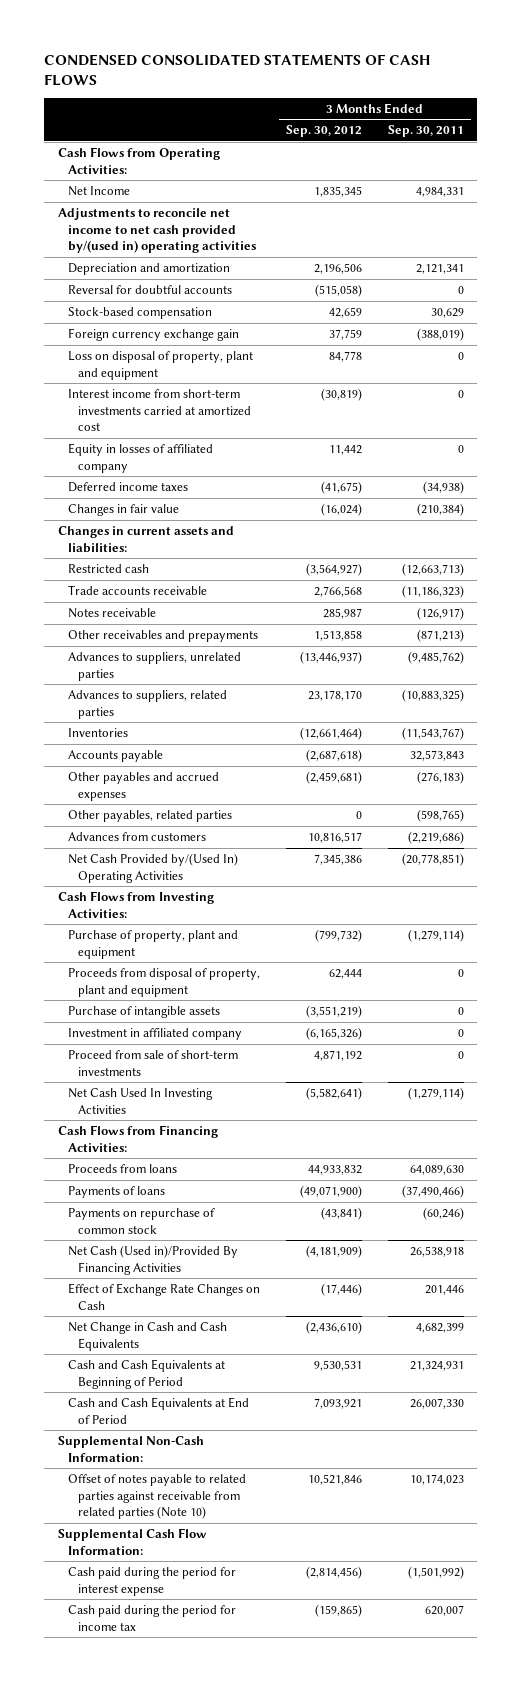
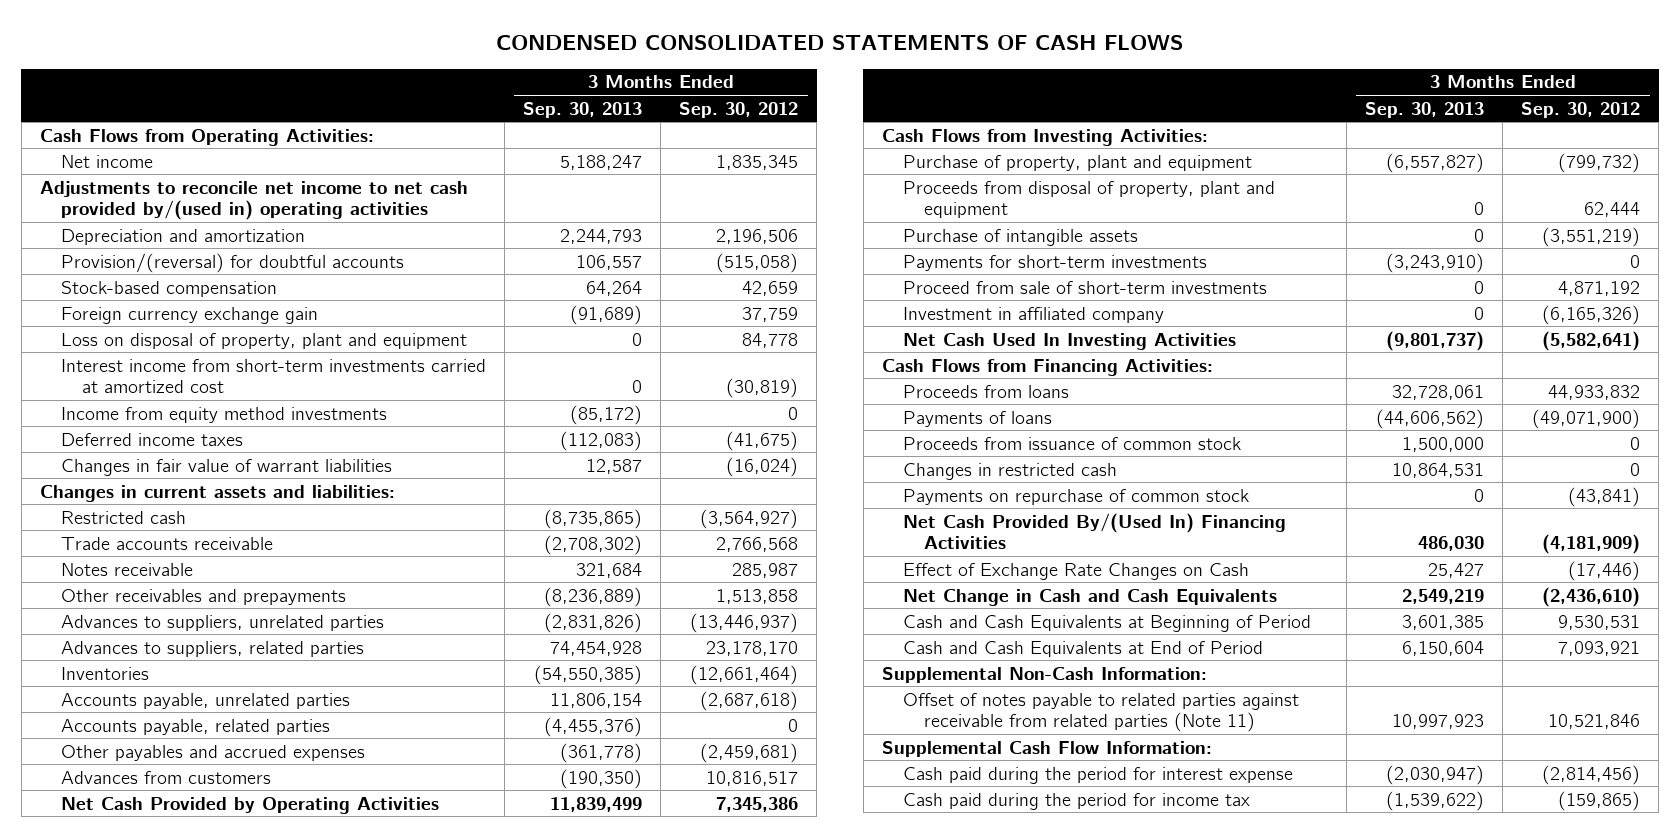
- | 3 Months Ended Sep. 30, 2012 | 3 Months Ended Sep. 30, 2011
+ | 3 Months Ended Sep. 30, 2013 | 3 Months Ended Sep. 30, 2012
- Net Income | 1,835,345 | 4,984,331
+ Net income | 5,188,247 | 1,835,345
- Reversal for doubtful accounts | (515,058) | 0
+ Provision/(reversal) for doubtful accounts | 106,557 | (515,058)
- Equity in losses of affiliated company | 11,442 | 0
+ Income from equity method investments | (85,172) | 0
- Changes in fair value | (16,024) | (210,384)
+ Changes in fair value of warrant liabilities | 12,587 | (16,024)
- Accounts payable | (2,687,618) | 32,573,843
+ Accounts payable, unrelated parties | 11,806,154 | (2,687,618)
+ Accounts payable, related parties | (4,455,376) | 0
- Other payables, related parties | 0 | (598,765)
- Net Cash Provided by/(Used In) Operating Activities | 7,345,386 | (20,778,851)
+ Net Cash Provided by Operating Activities | 11,839,499 | 7,345,386
+ Payments for short-term investments | (3,243,910) | 0
moved down: Investment in affiliated company | 0 | (6,165,326)
+ Proceeds from issuance of common stock | 1,500,000 | 0
+ Changes in restricted cash | 10,864,531 | 0
- Net Cash (Used in)/Provided By Financing Activities | (4,181,909) | 26,538,918
+ Net Cash Provided By/(Used In) Financing Activities | 486,030 | (4,181,909)
- Offset of notes payable to related parties against receivable from related parties (Note 10) | 10,521,846 | 10,174,023
+ Offset of notes payable to related parties against receivable from related parties (Note 11) | 10,997,923 | 10,521,846

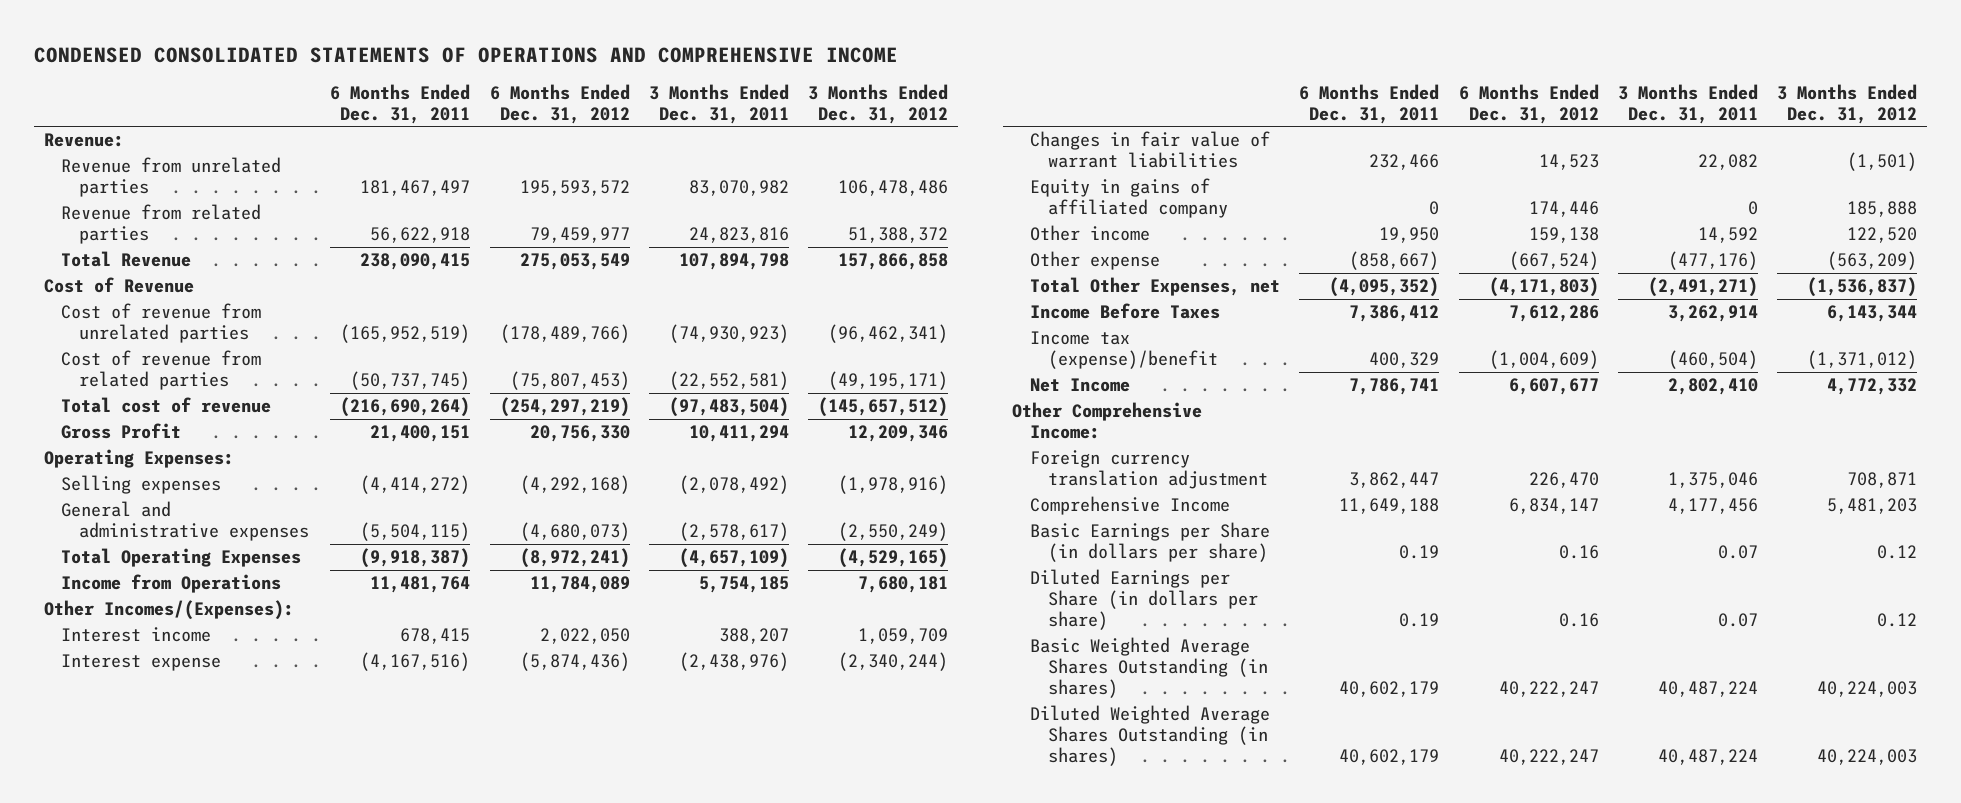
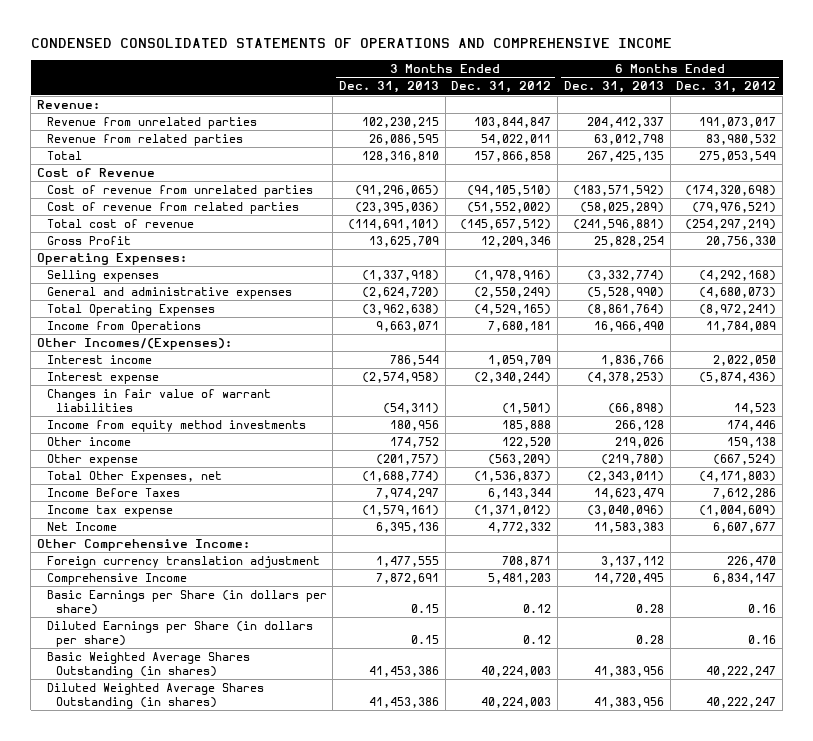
- | 6 Months Ended Dec. 31, 2011 | 6 Months Ended Dec. 31, 2012 | 3 Months Ended Dec. 31, 2011 | 3 Months Ended Dec. 31, 2012
+ | 3 Months Ended Dec. 31, 2013 | 3 Months Ended Dec. 31, 2012 | 6 Months Ended Dec. 31, 2013 | 6 Months Ended Dec. 31, 2012
- Revenue from unrelated parties | 181,467,497 | 195,593,572 | 83,070,982 | 106,478,486
- Revenue from related parties | 56,622,918 | 79,459,977 | 24,823,816 | 51,388,372
- Total Revenue | 238,090,415 | 275,053,549 | 107,894,798 | 157,866,858
+ Revenue from unrelated parties | 102,230,215 | 103,844,847 | 204,412,337 | 191,073,017
+ Revenue from related parties | 26,086,595 | 54,022,011 | 63,012,798 | 83,980,532
+ Total | 128,316,810 | 157,866,858 | 267,425,135 | 275,053,549
- Cost of revenue from unrelated parties | (165,952,519) | (178,489,766) | (74,930,923) | (96,462,341)
- Cost of revenue from related parties | (50,737,745) | (75,807,453) | (22,552,581) | (49,195,171)
+ Cost of revenue from unrelated parties | (91,296,065) | (94,105,510) | (183,571,592) | (174,320,698)
+ Cost of revenue from related parties | (23,395,036) | (51,552,002) | (58,025,289) | (79,976,521)
- Equity in gains of affiliated company | 0 | 174,446 | 0 | 185,888
+ Income from equity method investments | 180,956 | 185,888 | 266,128 | 174,446
- Income tax (expense)/benefit | 400,329 | (1,004,609) | (460,504) | (1,371,012)
+ Income tax expense | (1,579,161) | (1,371,012) | (3,040,096) | (1,004,609)

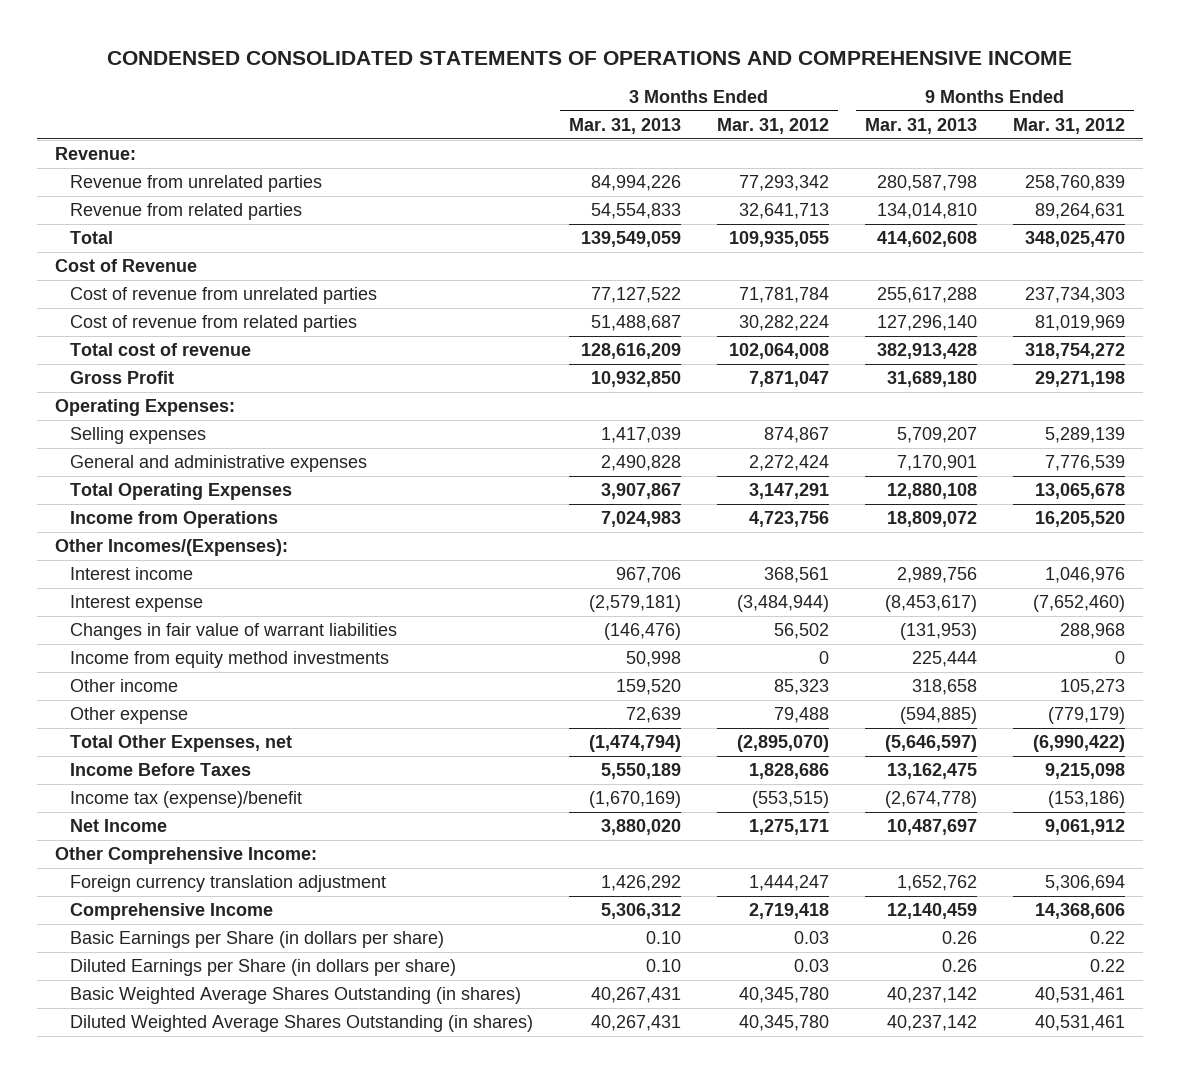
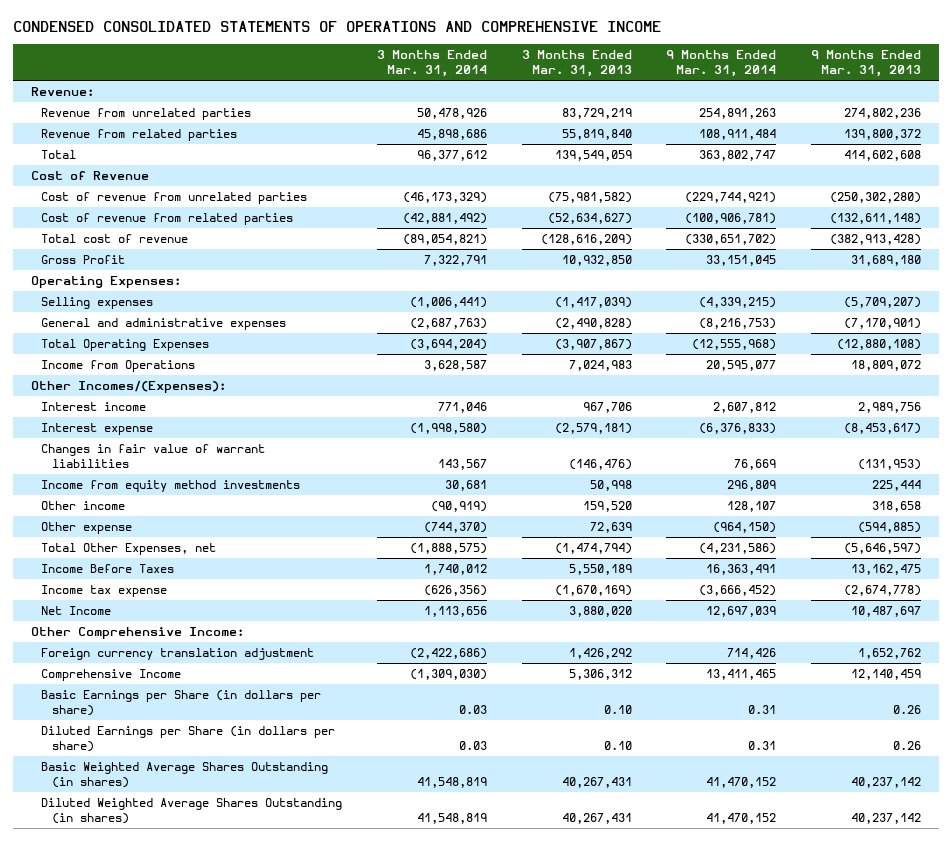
- | 3 Months Ended Mar. 31, 2013 | 3 Months Ended Mar. 31, 2012 | 9 Months Ended Mar. 31, 2013 | 9 Months Ended Mar. 31, 2012
+ | 3 Months Ended Mar. 31, 2014 | 3 Months Ended Mar. 31, 2013 | 9 Months Ended Mar. 31, 2014 | 9 Months Ended Mar. 31, 2013
- Revenue from unrelated parties | 84,994,226 | 77,293,342 | 280,587,798 | 258,760,839
- Revenue from related parties | 54,554,833 | 32,641,713 | 134,014,810 | 89,264,631
+ Revenue from unrelated parties | 50,478,926 | 83,729,219 | 254,891,263 | 274,802,236
+ Revenue from related parties | 45,898,686 | 55,819,840 | 108,911,484 | 139,800,372
- Cost of revenue from unrelated parties | 77,127,522 | 71,781,784 | 255,617,288 | 237,734,303
- Cost of revenue from related parties | 51,488,687 | 30,282,224 | 127,296,140 | 81,019,969
- Total cost of revenue | 128,616,209 | 102,064,008 | 382,913,428 | 318,754,272
+ Cost of revenue from unrelated parties | (46,173,329) | (75,981,582) | (229,744,921) | (250,302,280)
+ Cost of revenue from related parties | (42,881,492) | (52,634,627) | (100,906,781) | (132,611,148)
+ Total cost of revenue | (89,054,821) | (128,616,209) | (330,651,702) | (382,913,428)
- Selling expenses | 1,417,039 | 874,867 | 5,709,207 | 5,289,139
- General and administrative expenses | 2,490,828 | 2,272,424 | 7,170,901 | 7,776,539
- Total Operating Expenses | 3,907,867 | 3,147,291 | 12,880,108 | 13,065,678
+ Selling expenses | (1,006,441) | (1,417,039) | (4,339,215) | (5,709,207)
+ General and administrative expenses | (2,687,763) | (2,490,828) | (8,216,753) | (7,170,901)
+ Total Operating Expenses | (3,694,204) | (3,907,867) | (12,555,968) | (12,880,108)
- Income tax (expense)/benefit | (1,670,169) | (553,515) | (2,674,778) | (153,186)
+ Income tax expense | (626,356) | (1,670,169) | (3,666,452) | (2,674,778)

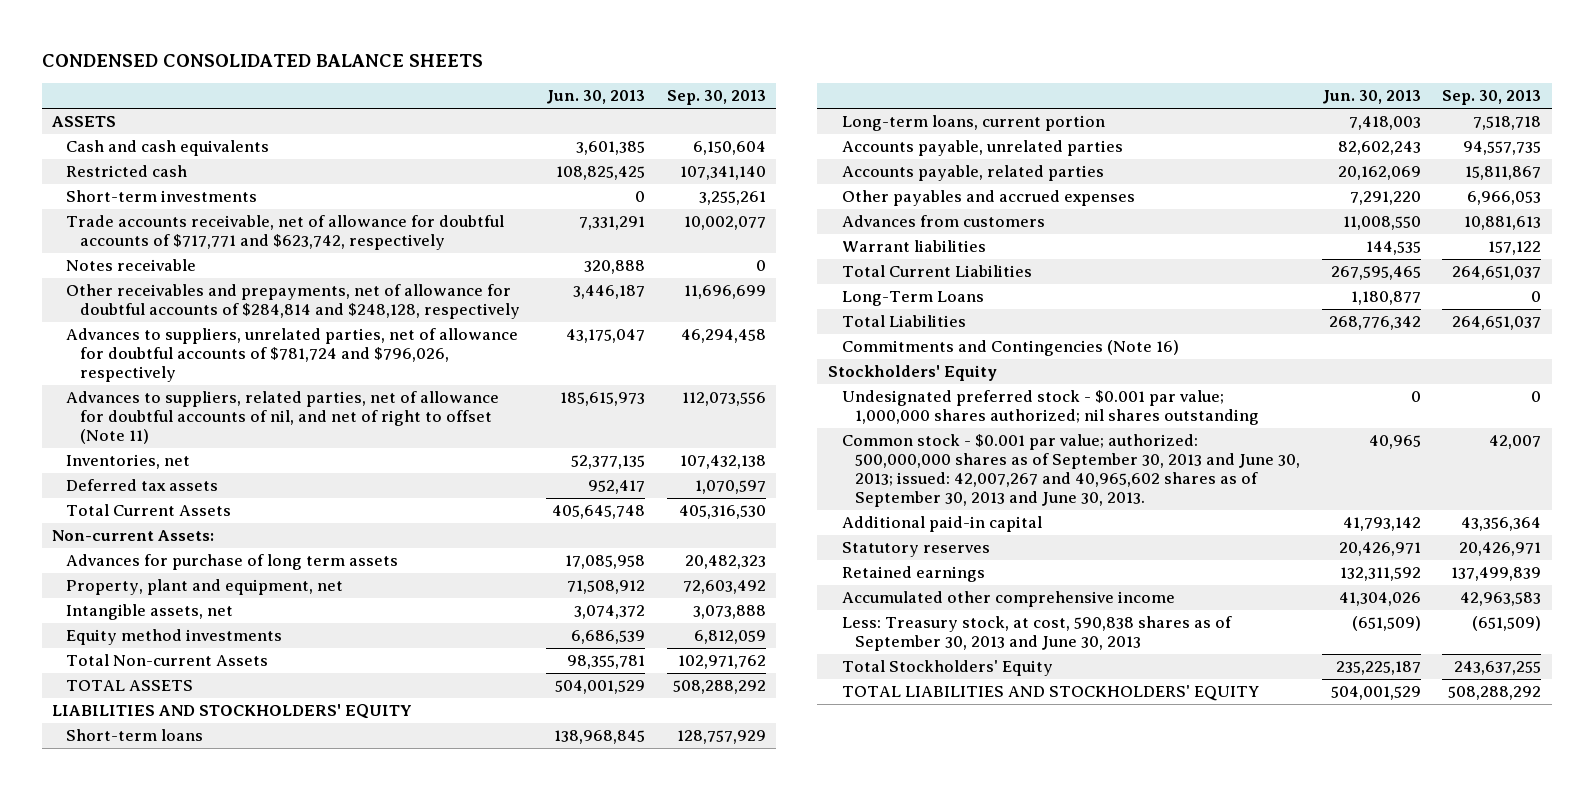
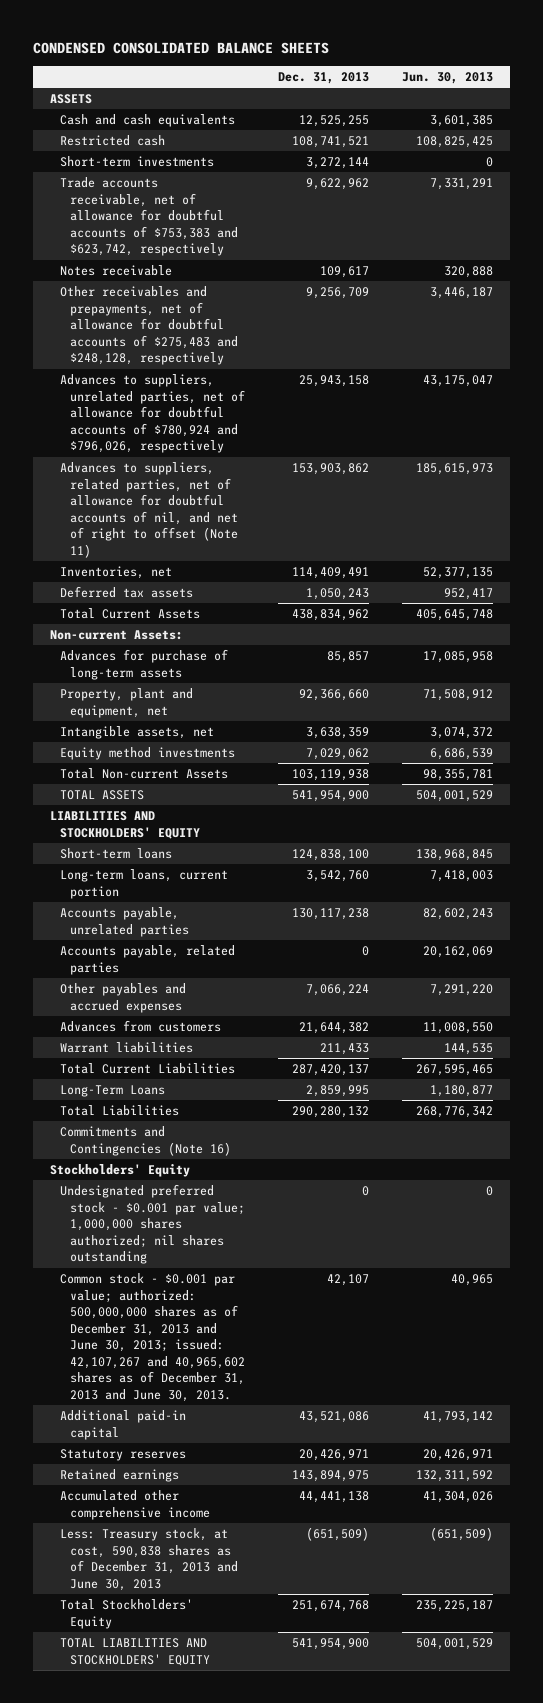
- | Jun. 30, 2013 | Sep. 30, 2013
+ | Dec. 31, 2013 | Jun. 30, 2013
- Trade accounts receivable, net of allowance for doubtful accounts of $717,771 and $623,742, respectively | 7,331,291 | 10,002,077
+ Trade accounts receivable, net of allowance for doubtful accounts of $753,383 and $623,742, respectively | 9,622,962 | 7,331,291
- Other receivables and prepayments, net of allowance for doubtful accounts of $284,814 and $248,128, respectively | 3,446,187 | 11,696,699
- Advances to suppliers, unrelated parties, net of allowance for doubtful accounts of $781,724 and $796,026, respectively | 43,175,047 | 46,294,458
+ Other receivables and prepayments, net of allowance for doubtful accounts of $275,483 and $248,128, respectively | 9,256,709 | 3,446,187
+ Advances to suppliers, unrelated parties, net of allowance for doubtful accounts of $780,924 and $796,026, respectively | 25,943,158 | 43,175,047
- Advances for purchase of long term assets | 17,085,958 | 20,482,323
+ Advances for purchase of long-term assets | 85,857 | 17,085,958
- Common stock - $0.001 par value; authorized: 500,000,000 shares as of September 30, 2013 and June 30, 2013; issued: 42,007,267 and 40,965,602 shares as of September 30, 2013 and June 30, 2013. | 40,965 | 42,007
+ Common stock - $0.001 par value; authorized: 500,000,000 shares as of December 31, 2013 and June 30, 2013; issued: 42,107,267 and 40,965,602 shares as of December 31, 2013 and June 30, 2013. | 42,107 | 40,965
- Less: Treasury stock, at cost, 590,838 shares as of September 30, 2013 and June 30, 2013 | (651,509) | (651,509)
+ Less: Treasury stock, at cost, 590,838 shares as of December 31, 2013 and June 30, 2013 | (651,509) | (651,509)

